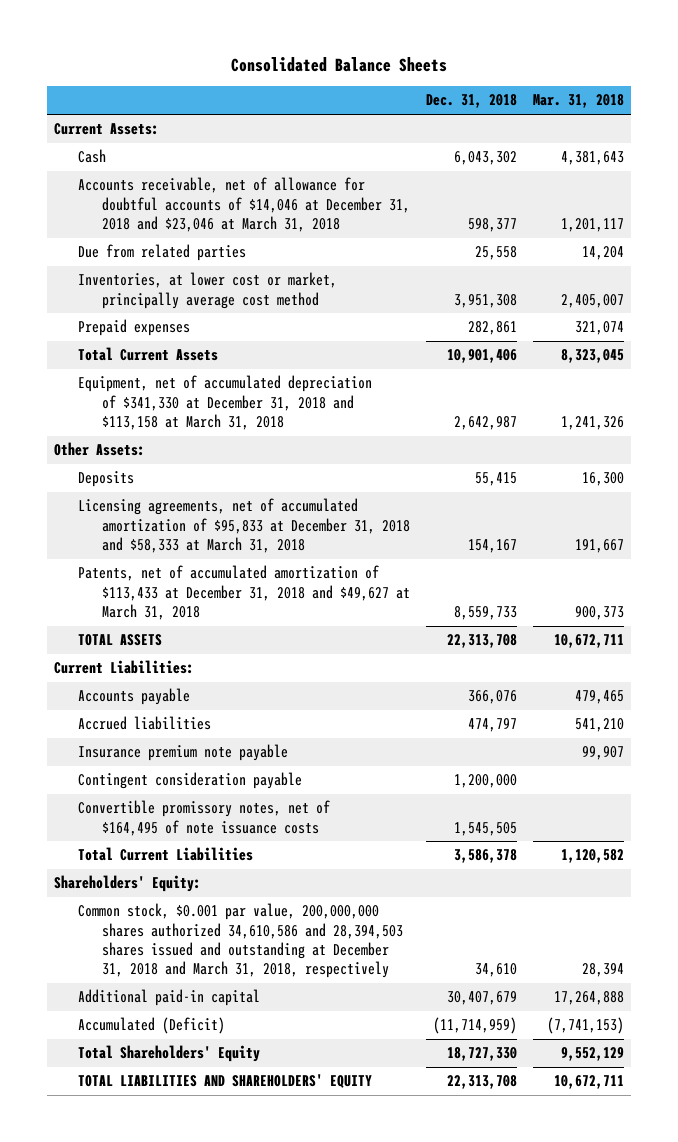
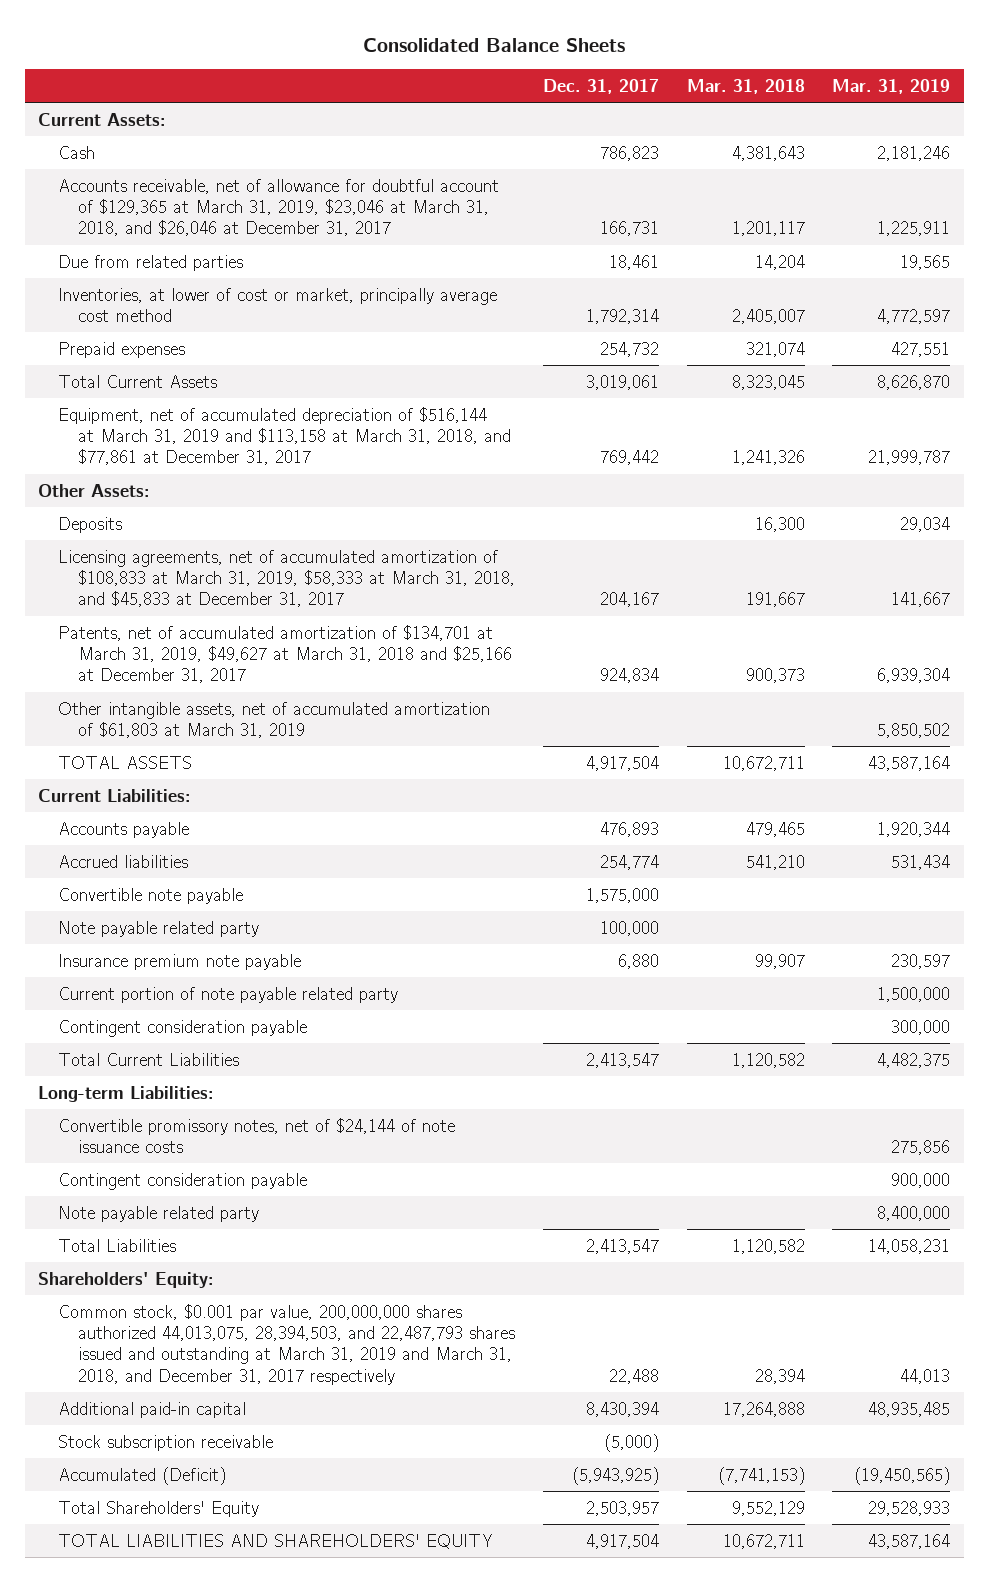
- | Dec. 31, 2018 | Mar. 31, 2018
+ | Dec. 31, 2017 | Mar. 31, 2018 | Mar. 31, 2019
- Accounts receivable, net of allowance for doubtful accounts of $14,046 at December 31, 2018 and $23,046 at March 31, 2018 | 598,377 | 1,201,117
+ Accounts receivable, net of allowance for doubtful account of $129,365 at March 31, 2019, $23,046 at March 31, 2018, and $26,046 at December 31, 2017 | 166,731 | 1,201,117 | 1,225,911
- Inventories, at lower cost or market, principally average cost method | 3,951,308 | 2,405,007
+ Inventories, at lower of cost or market, principally average cost method | 1,792,314 | 2,405,007 | 4,772,597
- Equipment, net of accumulated depreciation of $341,330 at December 31, 2018 and $113,158 at March 31, 2018 | 2,642,987 | 1,241,326
+ Equipment, net of accumulated depreciation of $516,144 at March 31, 2019 and $113,158 at March 31, 2018, and $77,861 at December 31, 2017 | 769,442 | 1,241,326 | 21,999,787
- Licensing agreements, net of accumulated amortization of $95,833 at December 31, 2018 and $58,333 at March 31, 2018 | 154,167 | 191,667
- Patents, net of accumulated amortization of $113,433 at December 31, 2018 and $49,627 at March 31, 2018 | 8,559,733 | 900,373
+ Licensing agreements, net of accumulated amortization of $108,833 at March 31, 2019, $58,333 at March 31, 2018, and $45,833 at December 31, 2017 | 204,167 | 191,667 | 141,667
+ Patents, net of accumulated amortization of $134,701 at March 31, 2019, $49,627 at March 31, 2018 and $25,166 at December 31, 2017 | 924,834 | 900,373 | 6,939,304
+ Other intangible assets, net of accumulated amortization of $61,803 at March 31, 2019 | | | 5,850,502
+ Convertible note payable | 1,575,000 | |
+ Note payable related party | 100,000 | |
+ Current portion of note payable related party | | | 1,500,000
- Convertible promissory notes, net of $164,495 of note issuance costs | 1,545,505 |
+ Long-term Liabilities:
+ Convertible promissory notes, net of $24,144 of note issuance costs | | | 275,856
+ Contingent consideration payable | | | 900,000
+ Note payable related party | | | 8,400,000
+ Total Liabilities | 2,413,547 | 1,120,582 | 14,058,231
- Common stock, $0.001 par value, 200,000,000 shares authorized 34,610,586 and 28,394,503 shares issued and outstanding at December 31, 2018 and March 31, 2018, respectively | 34,610 | 28,394
+ Common stock, $0.001 par value, 200,000,000 shares authorized 44,013,075, 28,394,503, and 22,487,793 shares issued and outstanding at March 31, 2019 and March 31, 2018, and December 31, 2017 respectively | 22,488 | 28,394 | 44,013
+ Stock subscription receivable | (5,000) | |

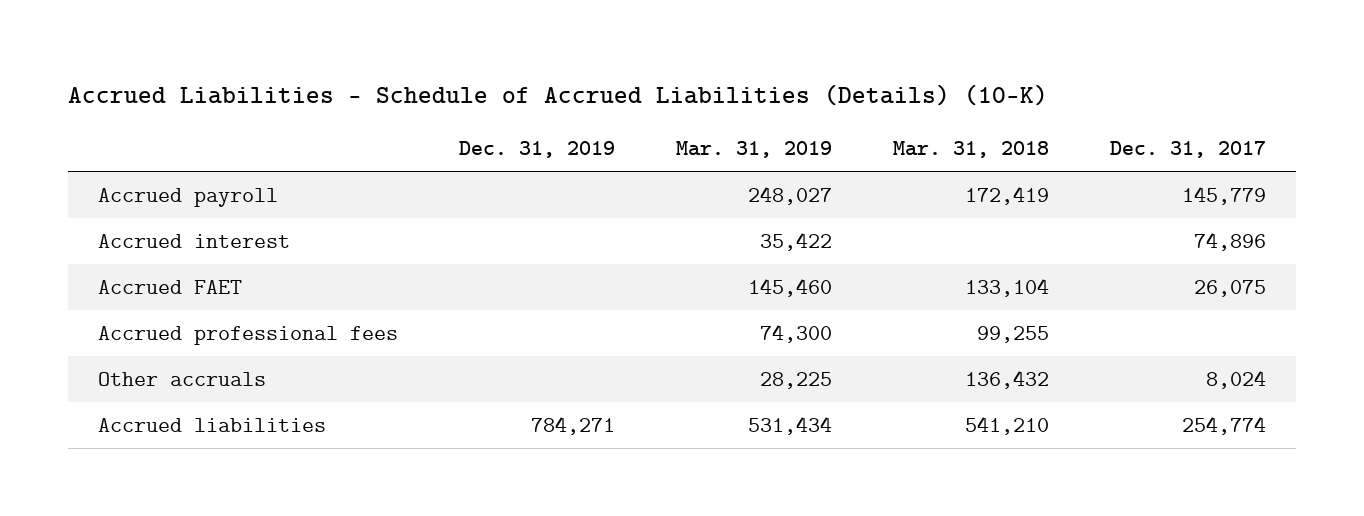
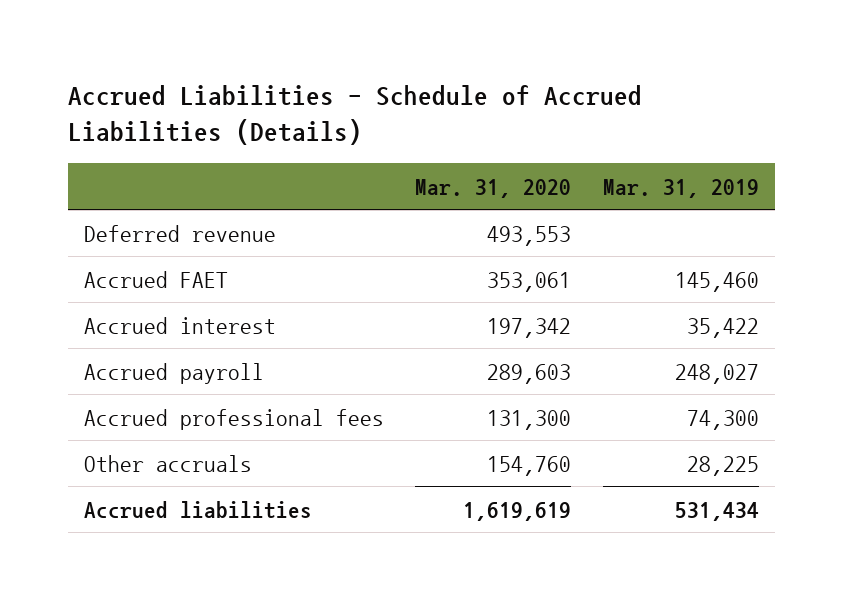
- Accrued Liabilities - Schedule of Accrued Liabilities (Details) (10-K)
+ Accrued Liabilities - Schedule of Accrued Liabilities (Details)
- | Dec. 31, 2019 | Mar. 31, 2019 | Mar. 31, 2018 | Dec. 31, 2017
+ | Mar. 31, 2020 | Mar. 31, 2019
+ Deferred revenue | 493,553 |
moved down: Accrued interest | 197,342 | 35,422
moved down: Accrued payroll | 289,603 | 248,027

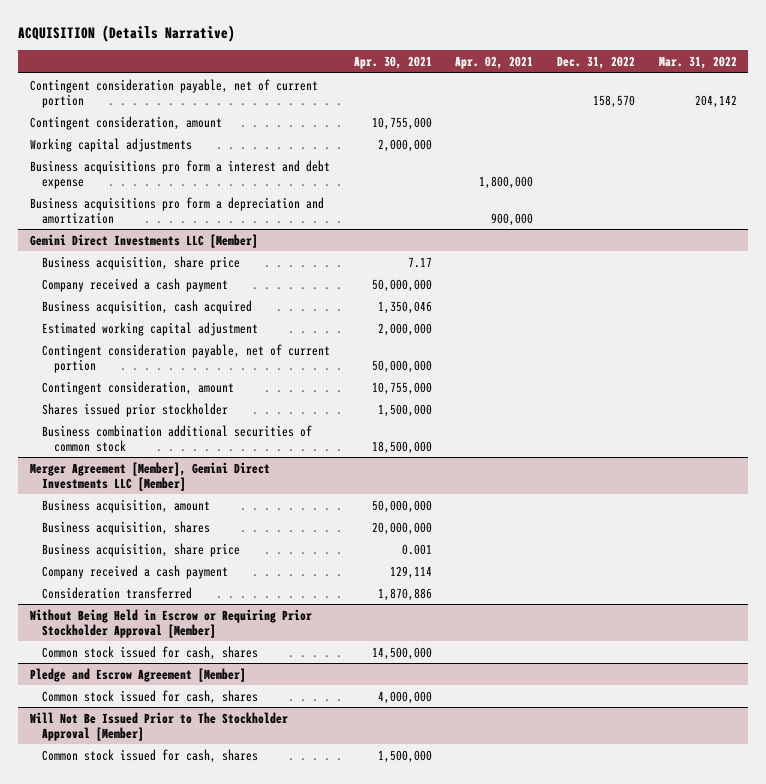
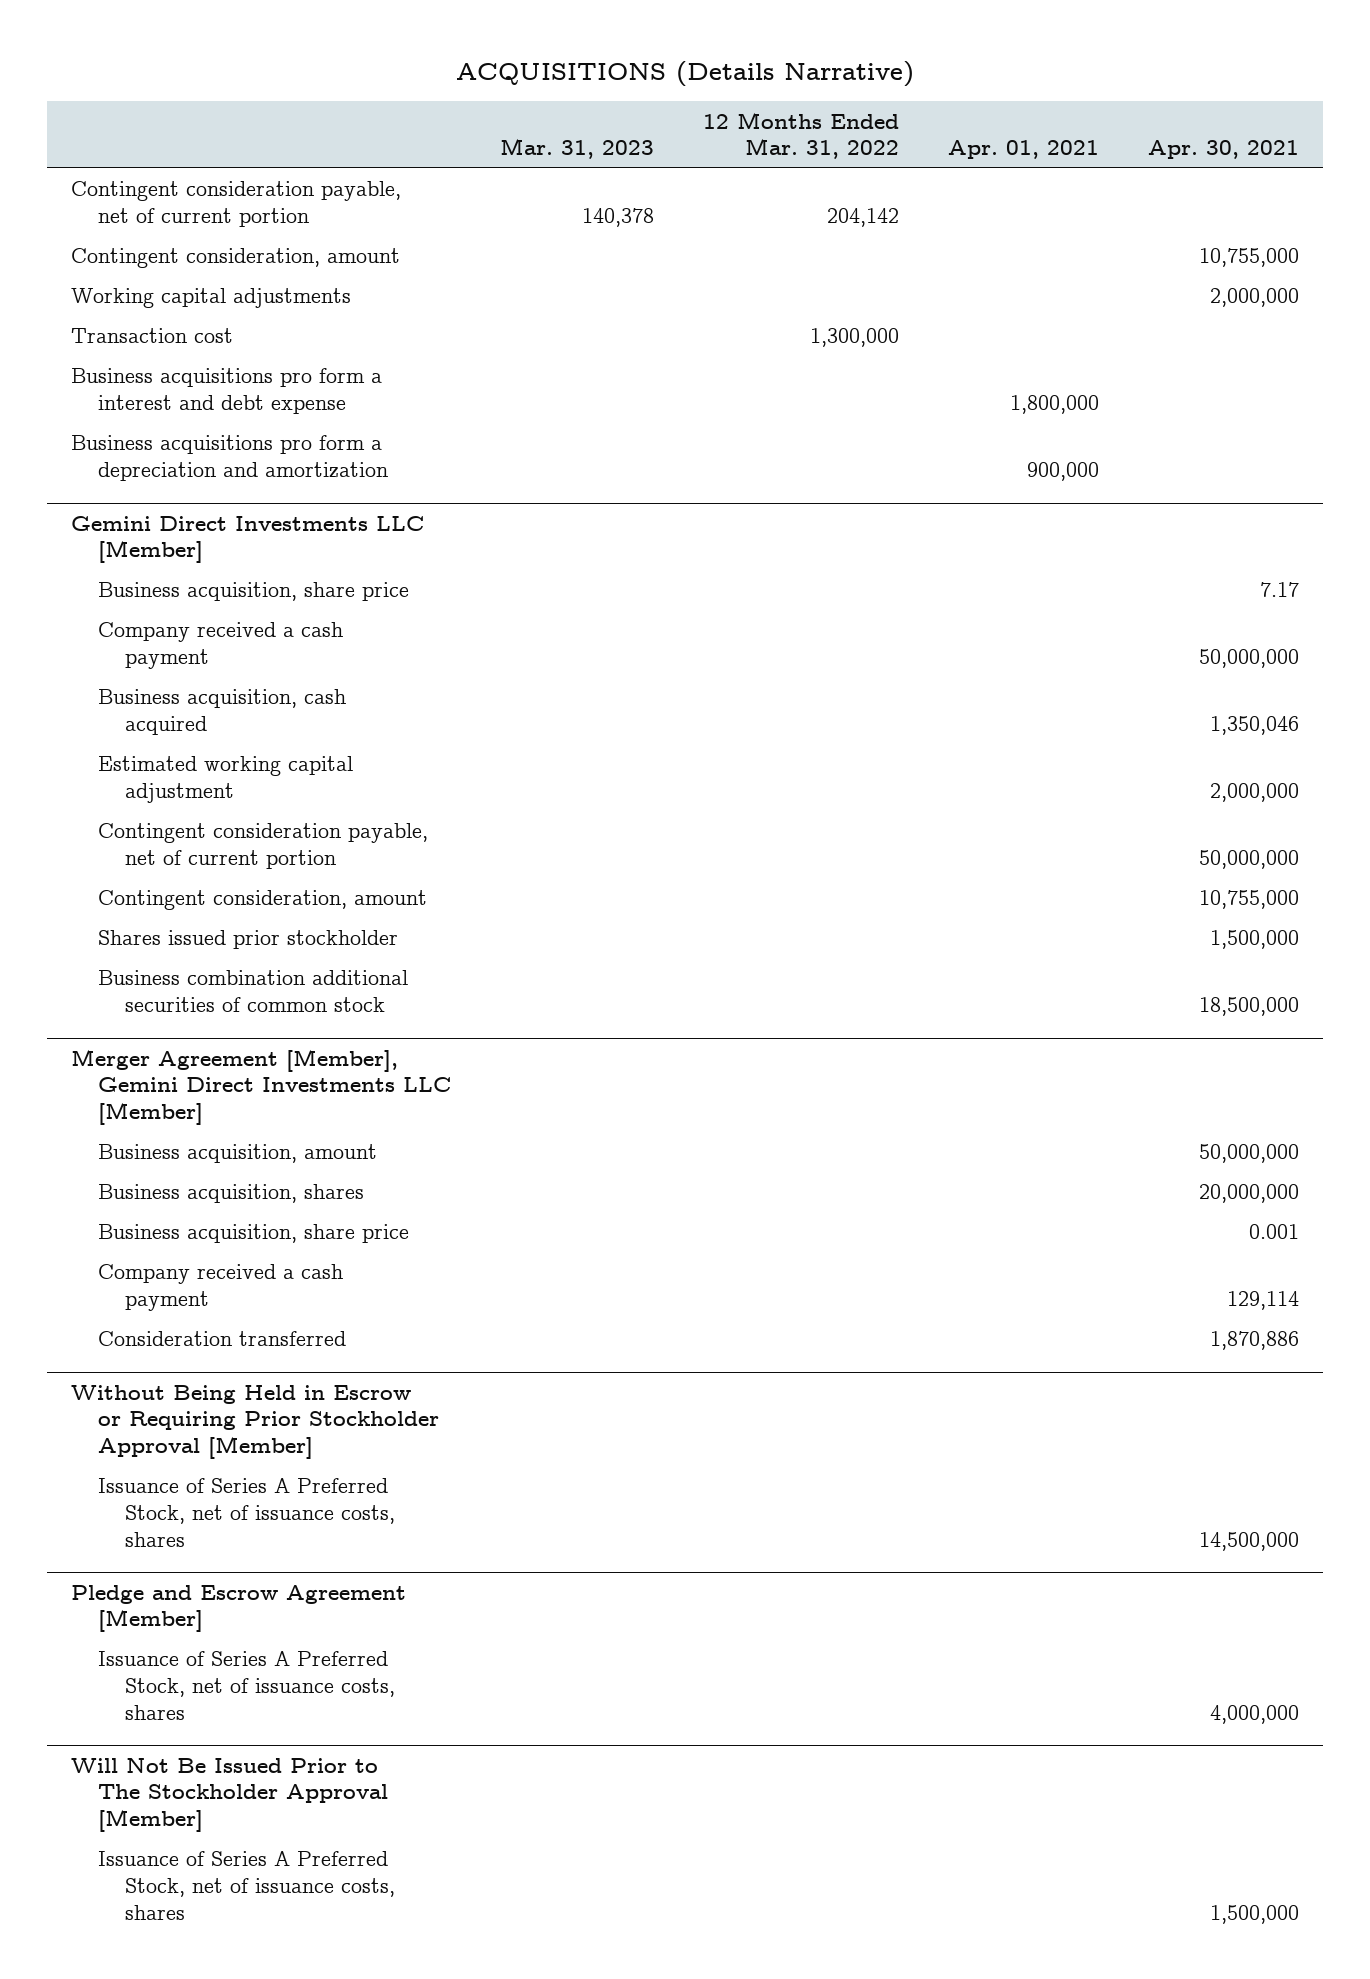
- ACQUISITION (Details Narrative)
+ ACQUISITIONS (Details Narrative)
- | Apr. 30, 2021 | Apr. 02, 2021 | Dec. 31, 2022 | Mar. 31, 2022
+ | Mar. 31, 2023 | 12 Months Ended Mar. 31, 2022 | Apr. 01, 2021 | Apr. 30, 2021
+ Transaction cost | | 1,300,000 | |
@ Without Being Held in Escrow or Requiring Prior Stockholder Approval [Member]
- Common stock issued for cash, shares | 14,500,000 | | |
+ Issuance of Series A Preferred Stock, net of issuance costs, shares | | | | 14,500,000
@ Pledge and Escrow Agreement [Member]
- Common stock issued for cash, shares | 4,000,000 | | |
+ Issuance of Series A Preferred Stock, net of issuance costs, shares | | | | 4,000,000
@ Will Not Be Issued Prior to The Stockholder Approval [Member]
- Common stock issued for cash, shares | 1,500,000 | | |
+ Issuance of Series A Preferred Stock, net of issuance costs, shares | | | | 1,500,000

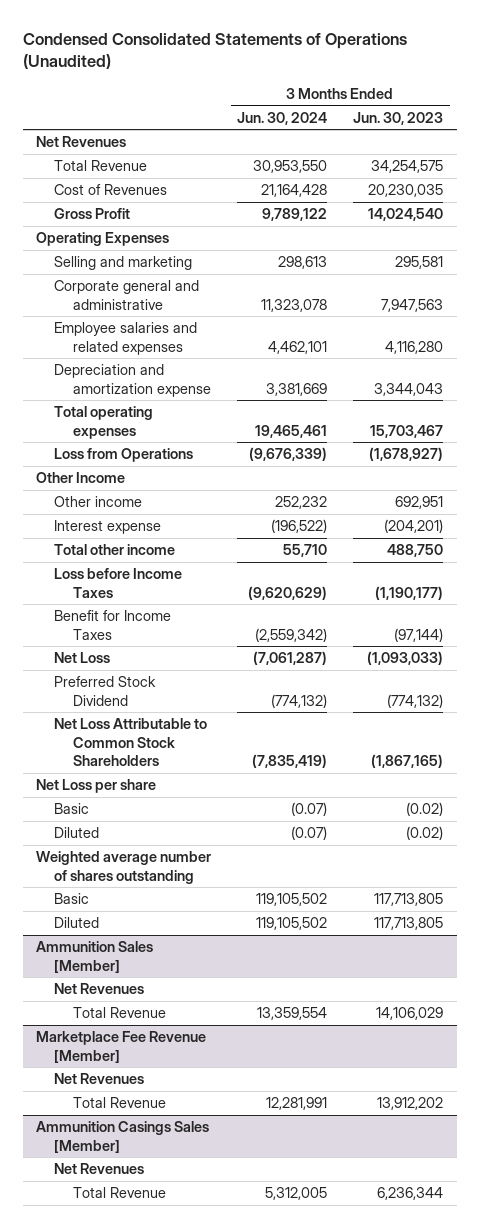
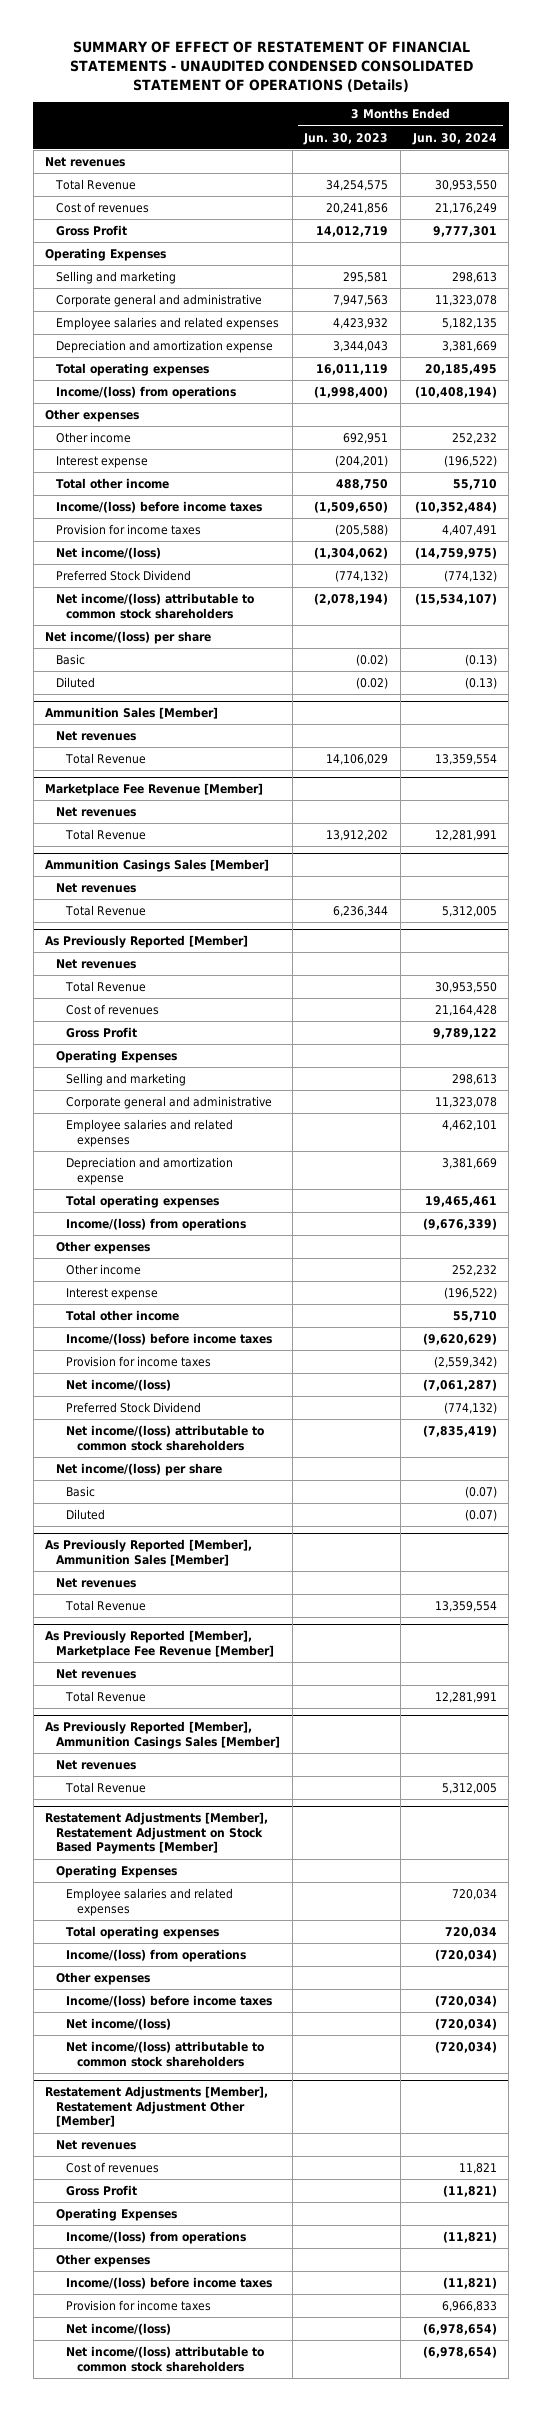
- Condensed Consolidated Statements of Operations (Unaudited)
+ SUMMARY OF EFFECT OF RESTATEMENT OF FINANCIAL STATEMENTS - UNAUDITED CONDENSED CONSOLIDATED STATEMENT OF OPERATIONS (Details)
- | 3 Months Ended Jun. 30, 2024 | 3 Months Ended Jun. 30, 2023
+ | 3 Months Ended Jun. 30, 2023 | 3 Months Ended Jun. 30, 2024
- Net Revenues
+ Net revenues
- Cost of Revenues | 21,164,428 | 20,230,035
- Gross Profit | 9,789,122 | 14,024,540
+ Cost of revenues | 20,241,856 | 21,176,249
+ Gross Profit | 14,012,719 | 9,777,301
- Employee salaries and related expenses | 4,462,101 | 4,116,280
+ Employee salaries and related expenses | 4,423,932 | 5,182,135
- Total operating expenses | 19,465,461 | 15,703,467
- Loss from Operations | (9,676,339) | (1,678,927)
- Other Income
+ Total operating expenses | 16,011,119 | 20,185,495
+ Income/(loss) from operations | (1,998,400) | (10,408,194)
+ Other expenses
- Loss before Income Taxes | (9,620,629) | (1,190,177)
- Benefit for Income Taxes | (2,559,342) | (97,144)
- Net Loss | (7,061,287) | (1,093,033)
+ Income/(loss) before income taxes | (1,509,650) | (10,352,484)
+ Provision for income taxes | (205,588) | 4,407,491
+ Net income/(loss) | (1,304,062) | (14,759,975)
- Net Loss Attributable to Common Stock Shareholders | (7,835,419) | (1,867,165)
- Net Loss per share
- Basic | (0.07) | (0.02)
- Diluted | (0.07) | (0.02)
- Weighted average number of shares outstanding
- Basic | 119,105,502 | 117,713,805
- Diluted | 119,105,502 | 117,713,805
+ Net income/(loss) attributable to common stock shareholders | (2,078,194) | (15,534,107)
+ Net income/(loss) per share
+ Basic | (0.02) | (0.13)
+ Diluted | (0.02) | (0.13)
@ Ammunition Sales [Member]
- Net Revenues
+ Net revenues
@ Marketplace Fee Revenue [Member]
- Net Revenues
+ Net revenues
@ Ammunition Casings Sales [Member]
- Net Revenues
+ Net revenues
+ As Previously Reported [Member]
+ Net revenues
+ Total Revenue | | 30,953,550
+ Cost of revenues | | 21,164,428
+ Gross Profit | | 9,789,122
+ Operating Expenses
+ Selling and marketing | | 298,613
+ Corporate general and administrative | | 11,323,078
+ Employee salaries and related expenses | | 4,462,101
+ Depreciation and amortization expense | | 3,381,669
+ Total operating expenses | | 19,465,461
+ Income/(loss) from operations | | (9,676,339)
+ Other expenses
+ Other income | | 252,232
+ Interest expense | | (196,522)
+ Total other income | | 55,710
+ Income/(loss) before income taxes | | (9,620,629)
+ Provision for income taxes | | (2,559,342)
+ Net income/(loss) | | (7,061,287)
+ Preferred Stock Dividend | | (774,132)
+ Net income/(loss) attributable to common stock shareholders | | (7,835,419)
+ Net income/(loss) per share
+ Basic | | (0.07)
+ Diluted | | (0.07)
+ As Previously Reported [Member], Ammunition Sales [Member]
+ Net revenues
+ Total Revenue | | 13,359,554
+ As Previously Reported [Member], Marketplace Fee Revenue [Member]
+ Net revenues
+ Total Revenue | | 12,281,991
+ As Previously Reported [Member], Ammunition Casings Sales [Member]
+ Net revenues
+ Total Revenue | | 5,312,005
+ Restatement Adjustments [Member], Restatement Adjustment on Stock Based Payments [Member]
+ Operating Expenses
+ Employee salaries and related expenses | | 720,034
+ Total operating expenses | | 720,034
+ Income/(loss) from operations | | (720,034)
+ Other expenses
+ Income/(loss) before income taxes | | (720,034)
+ Net income/(loss) | | (720,034)
+ Net income/(loss) attributable to common stock shareholders | | (720,034)
+ Restatement Adjustments [Member], Restatement Adjustment Other [Member]
+ Net revenues
+ Cost of revenues | | 11,821
+ Gross Profit | | (11,821)
+ Operating Expenses
+ Income/(loss) from operations | | (11,821)
+ Other expenses
+ Income/(loss) before income taxes | | (11,821)
+ Provision for income taxes | | 6,966,833
+ Net income/(loss) | | (6,978,654)
+ Net income/(loss) attributable to common stock shareholders | | (6,978,654)

